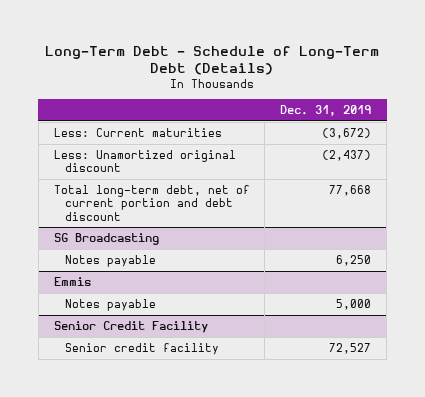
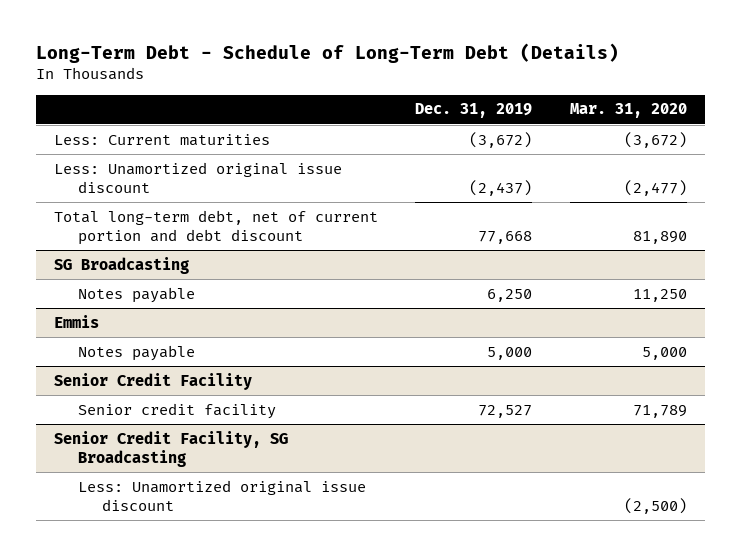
- | Dec. 31, 2019
+ | Dec. 31, 2019 | Mar. 31, 2020
- Less: Unamortized original discount | (2,437)
+ Less: Unamortized original issue discount | (2,437) | (2,477)
+ Senior Credit Facility, SG Broadcasting
+ Less: Unamortized original issue discount | | (2,500)

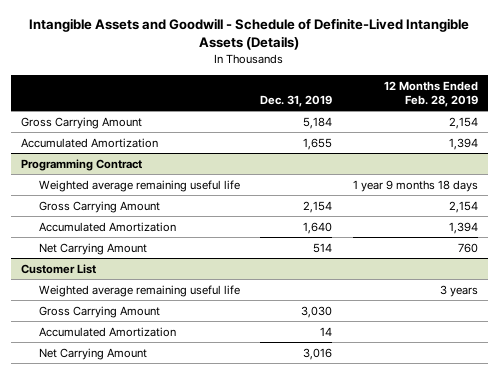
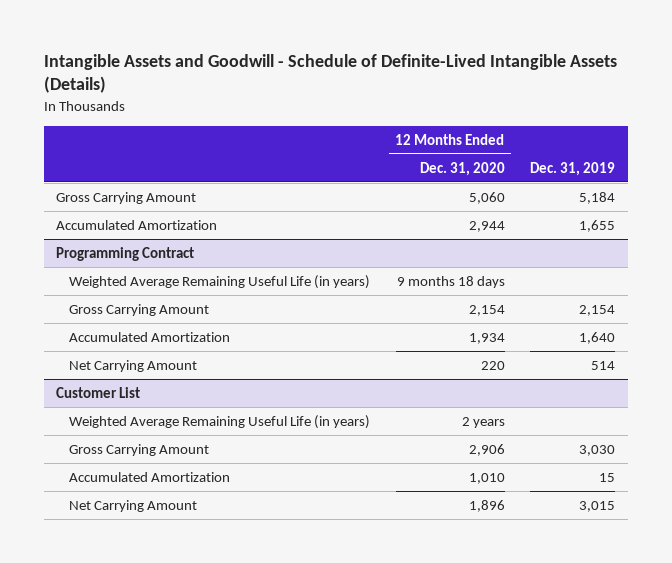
- | Dec. 31, 2019 | 12 Months Ended Feb. 28, 2019
+ | 12 Months Ended Dec. 31, 2020 | Dec. 31, 2019
@ Programming Contract
- Weighted average remaining useful life | | 1 year 9 months 18 days
+ Weighted Average Remaining Useful Life (in years) | 9 months 18 days |
@ Customer List
- Weighted average remaining useful life | | 3 years
+ Weighted Average Remaining Useful Life (in years) | 2 years |
- Accumulated Amortization | 14 |
- Net Carrying Amount | 3,016 |
+ Accumulated Amortization | 1,010 | 15
+ Net Carrying Amount | 1,896 | 3,015

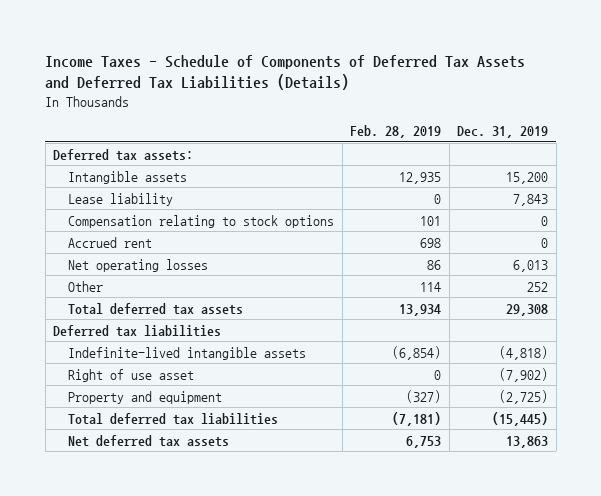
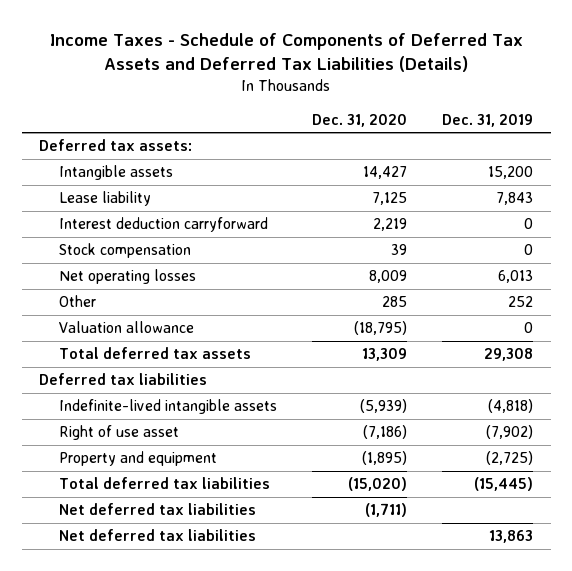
- | Feb. 28, 2019 | Dec. 31, 2019
+ | Dec. 31, 2020 | Dec. 31, 2019
- Compensation relating to stock options | 101 | 0
- Accrued rent | 698 | 0
+ Interest deduction carryforward | 2,219 | 0
+ Stock compensation | 39 | 0
+ Valuation allowance | (18,795) | 0
- Net deferred tax assets | 6,753 | 13,863
+ Net deferred tax liabilities | (1,711) |
+ Net deferred tax liabilities | | 13,863

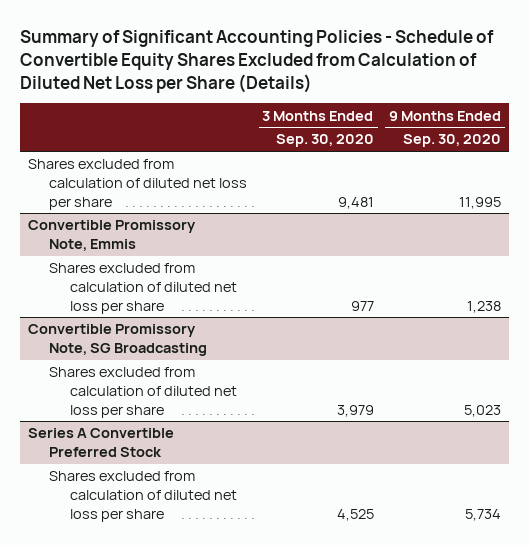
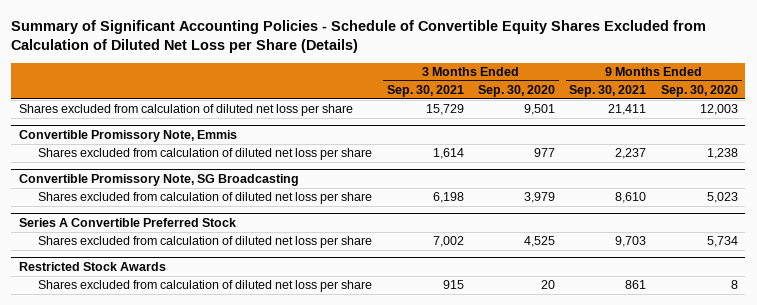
- | 3 Months Ended Sep. 30, 2020 | 9 Months Ended Sep. 30, 2020
+ | 3 Months Ended Sep. 30, 2021 | 3 Months Ended Sep. 30, 2020 | 9 Months Ended Sep. 30, 2021 | 9 Months Ended Sep. 30, 2020
- Shares excluded from calculation of diluted net loss per share | 9,481 | 11,995
+ Shares excluded from calculation of diluted net loss per share | 15,729 | 9,501 | 21,411 | 12,003
+ Restricted Stock Awards
+ Shares excluded from calculation of diluted net loss per share | 915 | 20 | 861 | 8

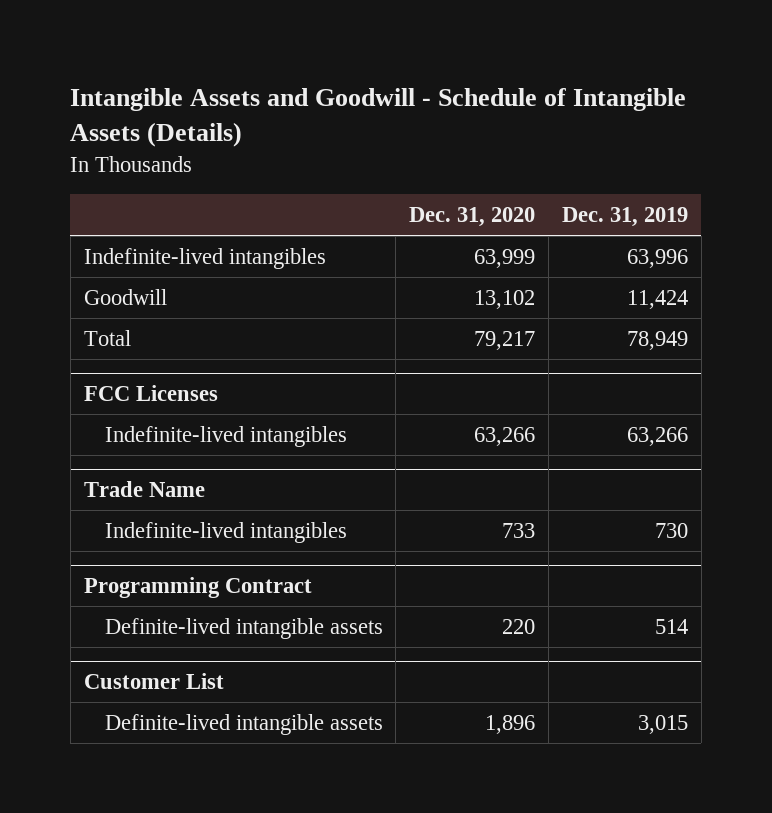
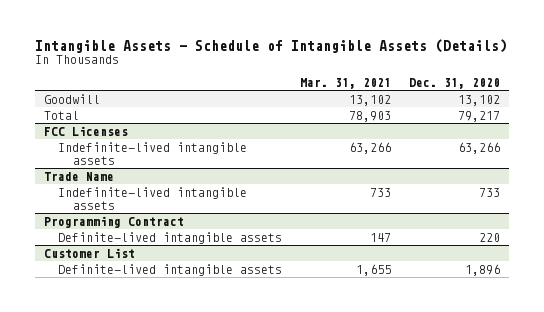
- Intangible Assets and Goodwill - Schedule of Intangible Assets (Details)
+ Intangible Assets - Schedule of Intangible Assets (Details)
- | Dec. 31, 2020 | Dec. 31, 2019
+ | Mar. 31, 2021 | Dec. 31, 2020
- Indefinite-lived intangibles | 63,999 | 63,996
@ FCC Licenses
- Indefinite-lived intangibles | 63,266 | 63,266
+ Indefinite-lived intangible assets | 63,266 | 63,266
@ Trade Name
- Indefinite-lived intangibles | 733 | 730
+ Indefinite-lived intangible assets | 733 | 733

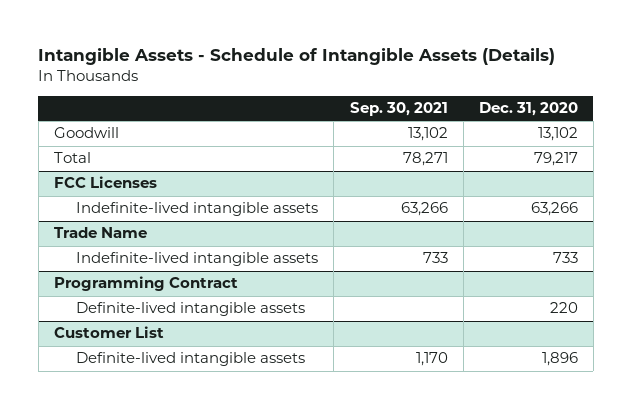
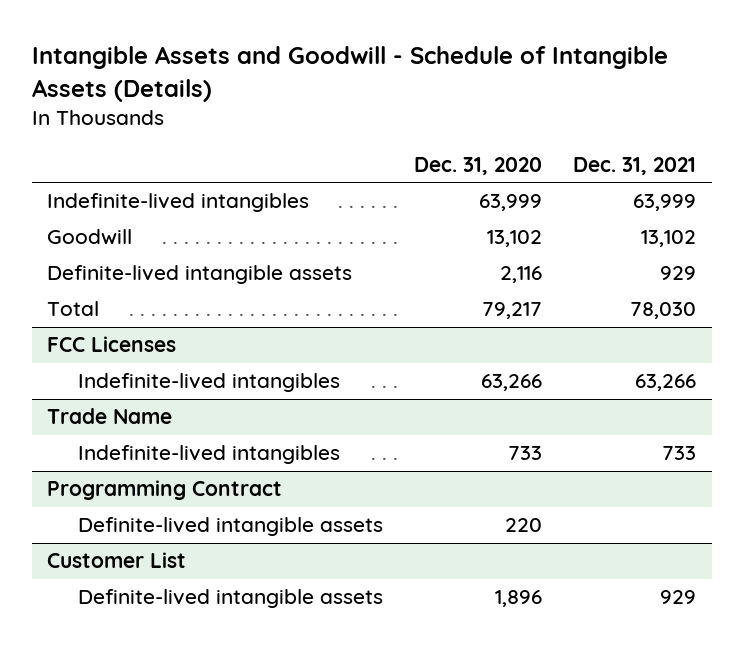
- Intangible Assets - Schedule of Intangible Assets (Details)
+ Intangible Assets and Goodwill - Schedule of Intangible Assets (Details)
- | Sep. 30, 2021 | Dec. 31, 2020
+ | Dec. 31, 2020 | Dec. 31, 2021
+ Indefinite-lived intangibles | 63,999 | 63,999
+ Definite-lived intangible assets | 2,116 | 929
@ FCC Licenses
- Indefinite-lived intangible assets | 63,266 | 63,266
+ Indefinite-lived intangibles | 63,266 | 63,266
@ Trade Name
- Indefinite-lived intangible assets | 733 | 733
+ Indefinite-lived intangibles | 733 | 733

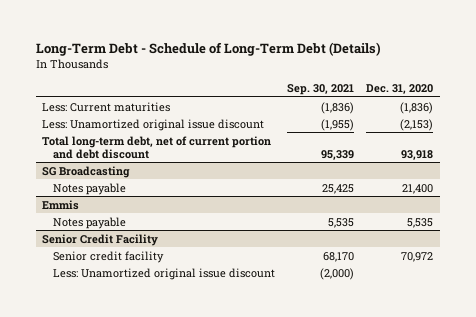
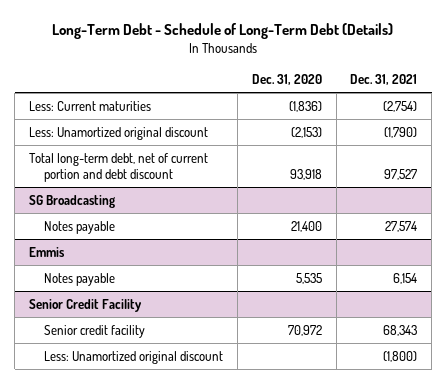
- | Sep. 30, 2021 | Dec. 31, 2020
+ | Dec. 31, 2020 | Dec. 31, 2021
- Less: Unamortized original issue discount | (1,955) | (2,153)
+ Less: Unamortized original discount | (2,153) | (1,790)
@ Senior Credit Facility
- Less: Unamortized original issue discount | (2,000) |
+ Less: Unamortized original discount | | (1,800)

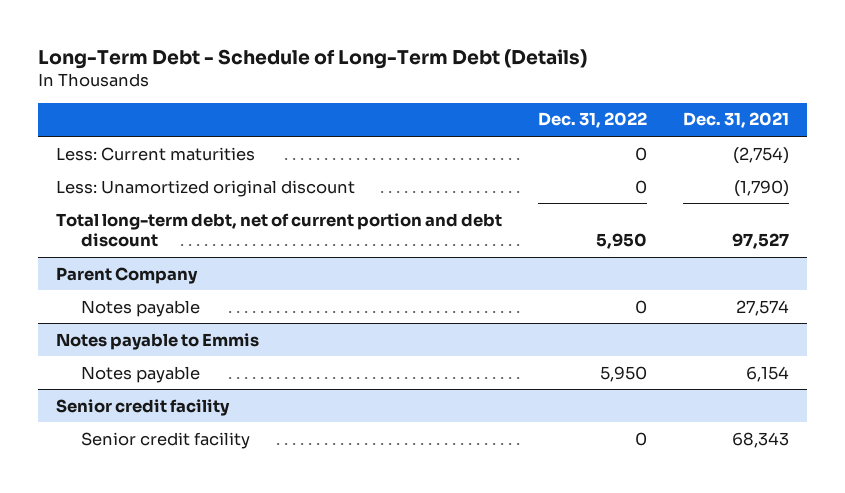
- | Dec. 31, 2020 | Dec. 31, 2021
+ | Dec. 31, 2022 | Dec. 31, 2021
- SG Broadcasting
+ Parent Company
- Emmis
+ Notes payable to Emmis
- Senior Credit Facility
+ Senior credit facility
- Less: Unamortized original discount | | (1,800)

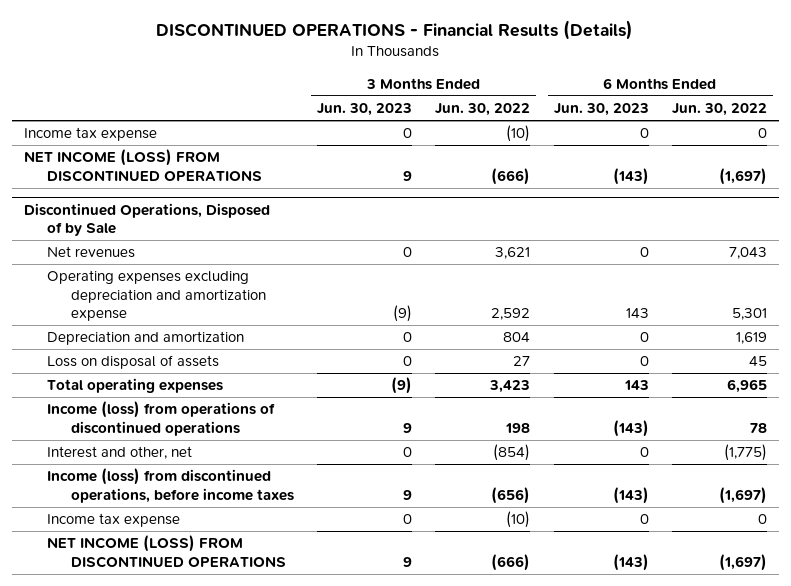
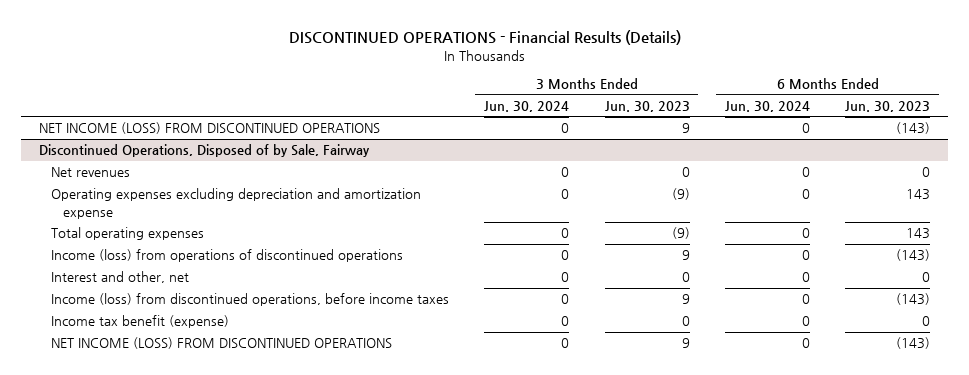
- | 3 Months Ended Jun. 30, 2023 | 3 Months Ended Jun. 30, 2022 | 6 Months Ended Jun. 30, 2023 | 6 Months Ended Jun. 30, 2022
+ | 3 Months Ended Jun. 30, 2024 | 3 Months Ended Jun. 30, 2023 | 6 Months Ended Jun. 30, 2024 | 6 Months Ended Jun. 30, 2023
- Income tax expense | 0 | (10) | 0 | 0
- Discontinued Operations, Disposed of by Sale
+ Discontinued Operations, Disposed of by Sale, Fairway
- Depreciation and amortization | 0 | 804 | 0 | 1,619
- Loss on disposal of assets | 0 | 27 | 0 | 45
- Income tax expense | 0 | (10) | 0 | 0
+ Income tax benefit (expense) | 0 | 0 | 0 | 0

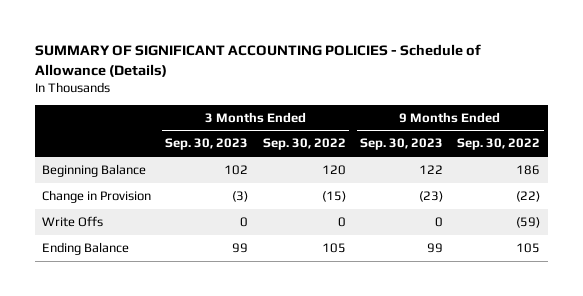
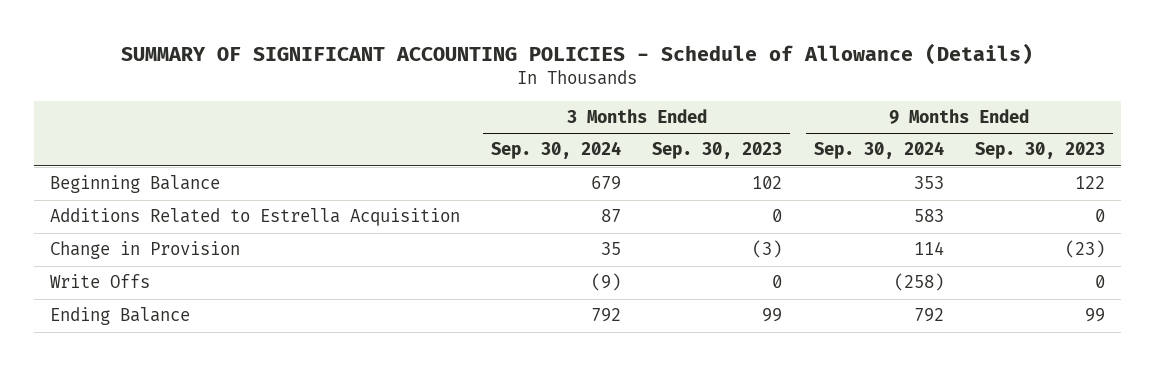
- | 3 Months Ended Sep. 30, 2023 | 3 Months Ended Sep. 30, 2022 | 9 Months Ended Sep. 30, 2023 | 9 Months Ended Sep. 30, 2022
+ | 3 Months Ended Sep. 30, 2024 | 3 Months Ended Sep. 30, 2023 | 9 Months Ended Sep. 30, 2024 | 9 Months Ended Sep. 30, 2023
+ Additions Related to Estrella Acquisition | 87 | 0 | 583 | 0

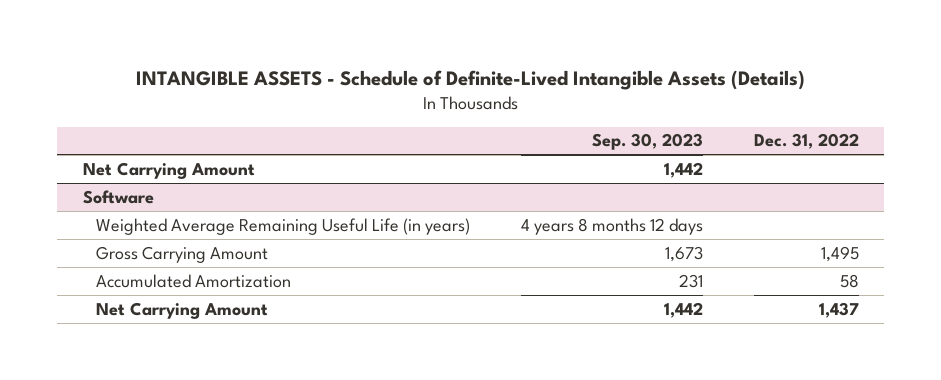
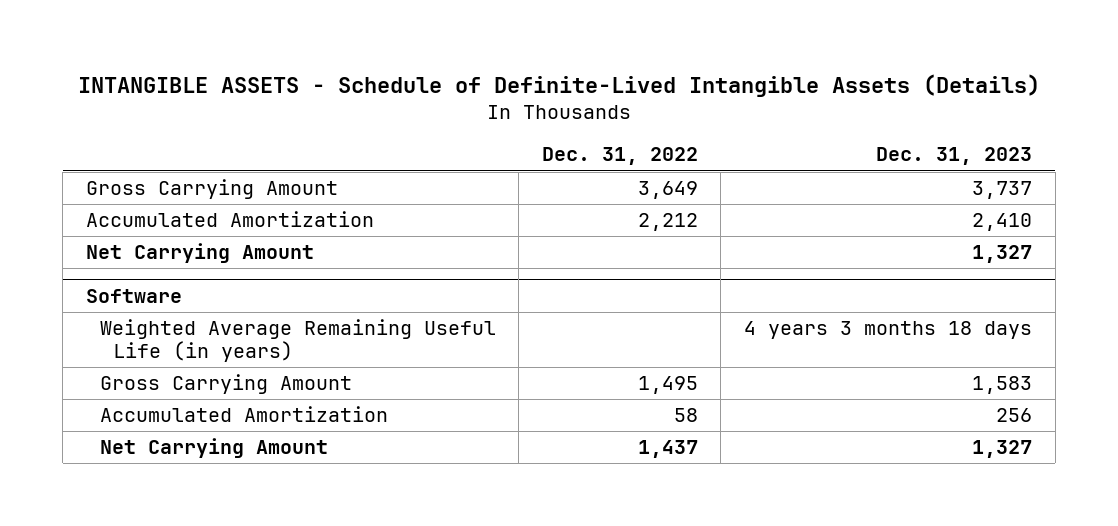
- | Sep. 30, 2023 | Dec. 31, 2022
+ | Dec. 31, 2022 | Dec. 31, 2023
+ Gross Carrying Amount | 3,649 | 3,737
+ Accumulated Amortization | 2,212 | 2,410

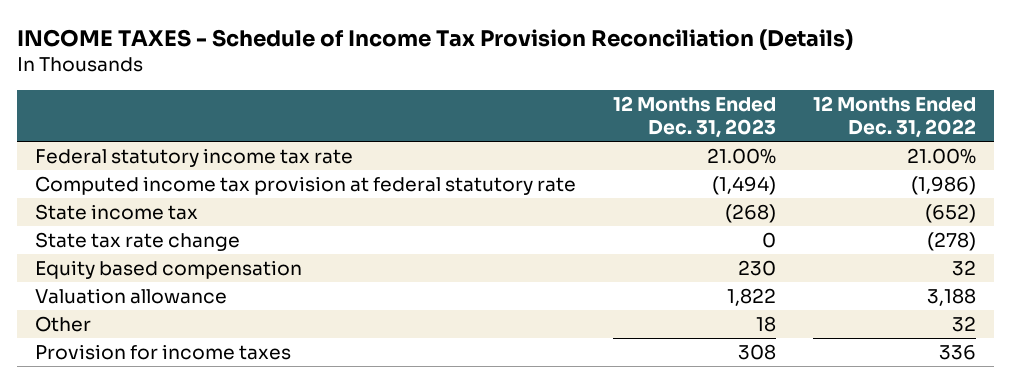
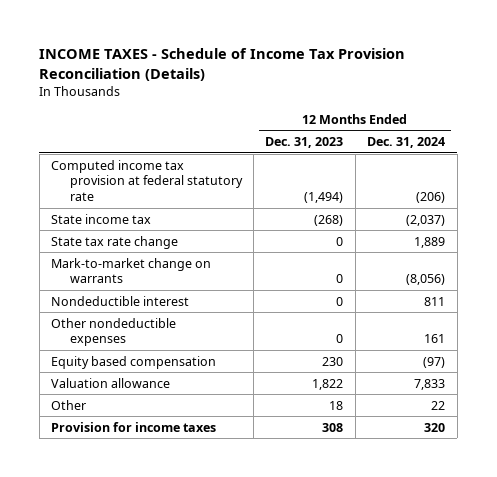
- | 12 Months Ended Dec. 31, 2023 | 12 Months Ended Dec. 31, 2022
+ | 12 Months Ended Dec. 31, 2023 | 12 Months Ended Dec. 31, 2024
- Federal statutory income tax rate | 21.00% | 21.00%
+ Mark-to-market change on warrants | 0 | (8,056)
+ Nondeductible interest | 0 | 811
+ Other nondeductible expenses | 0 | 161

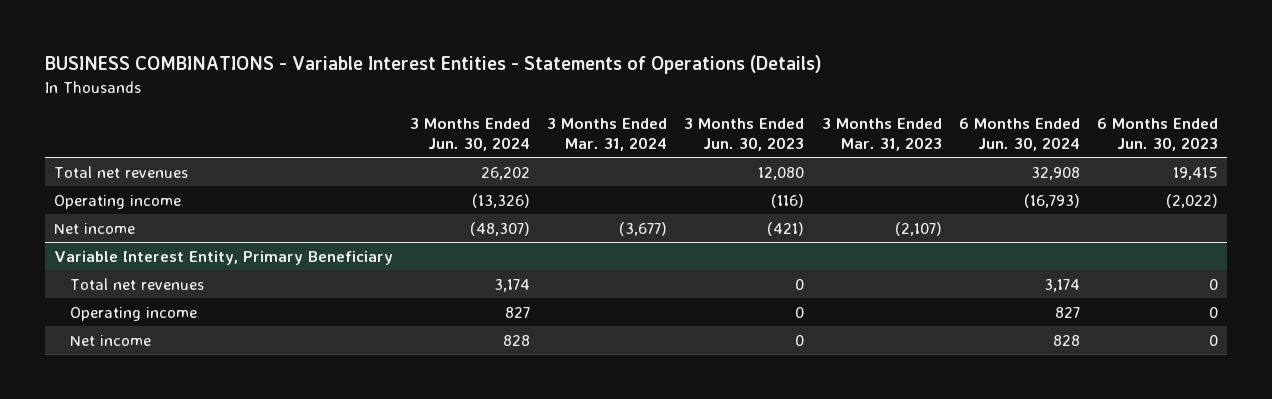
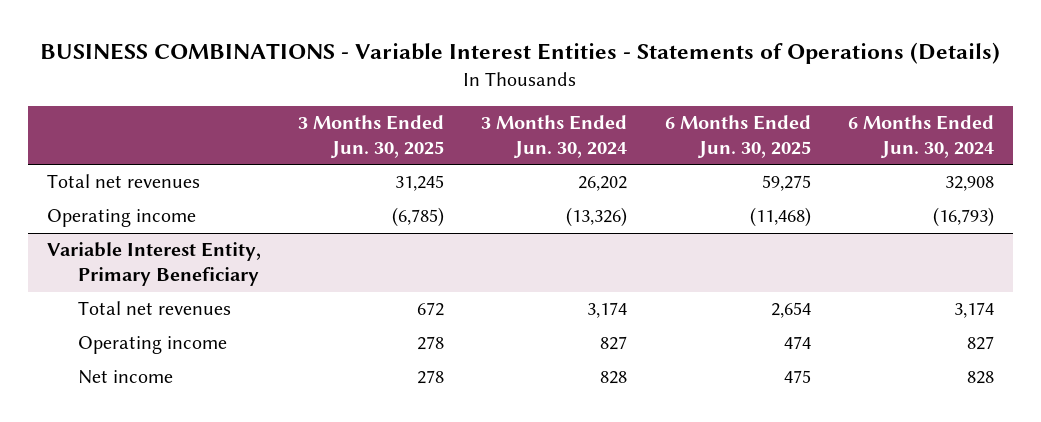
- | 3 Months Ended Jun. 30, 2024 | 3 Months Ended Mar. 31, 2024 | 3 Months Ended Jun. 30, 2023 | 3 Months Ended Mar. 31, 2023 | 6 Months Ended Jun. 30, 2024 | 6 Months Ended Jun. 30, 2023
+ | 3 Months Ended Jun. 30, 2025 | 3 Months Ended Jun. 30, 2024 | 6 Months Ended Jun. 30, 2025 | 6 Months Ended Jun. 30, 2024
- Net income | (48,307) | (3,677) | (421) | (2,107) | |

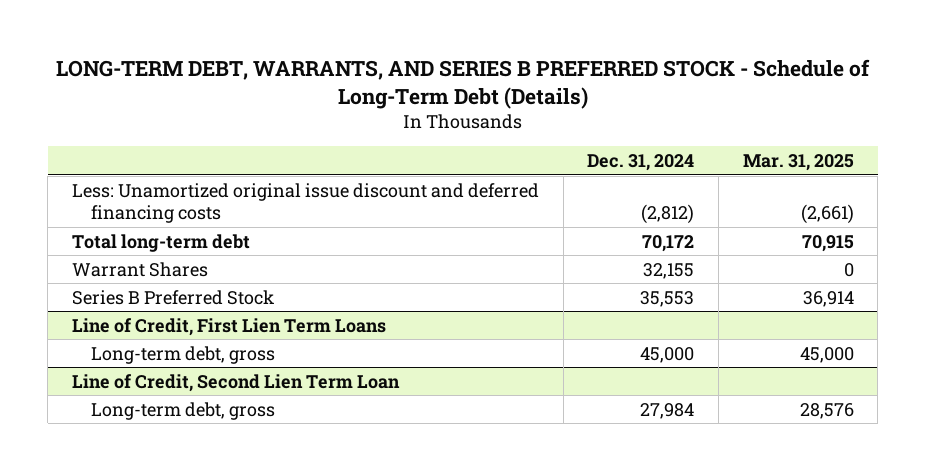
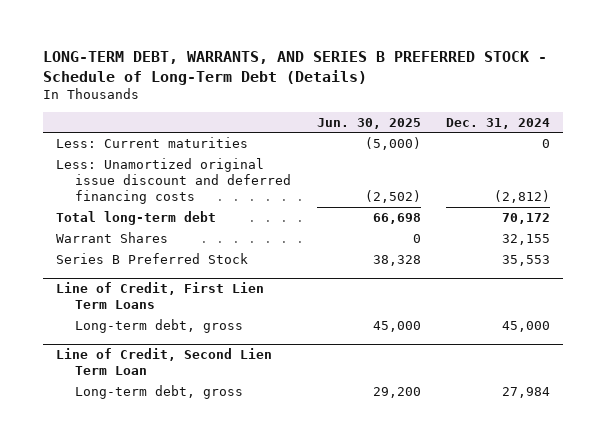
- | Dec. 31, 2024 | Mar. 31, 2025
+ | Jun. 30, 2025 | Dec. 31, 2024
+ Less: Current maturities | (5,000) | 0

